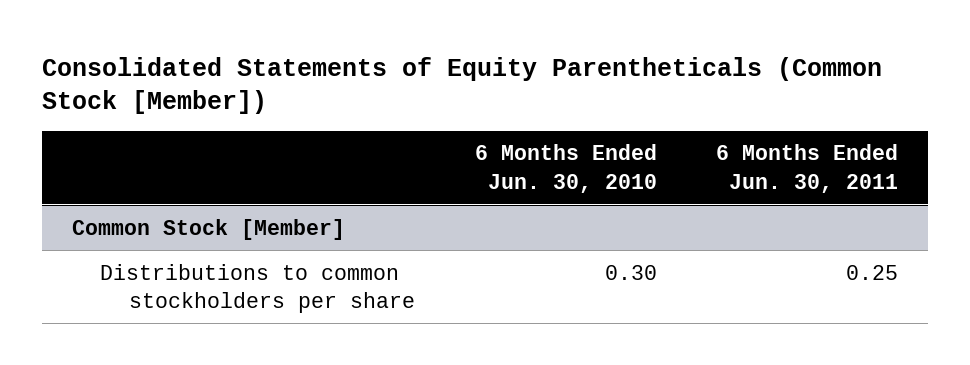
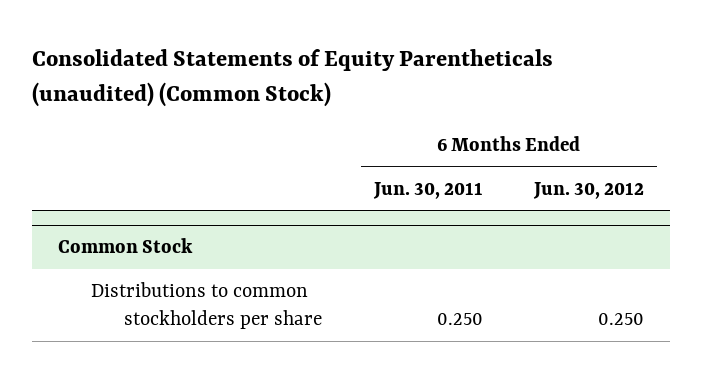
- Consolidated Statements of Equity Parentheticals (Common Stock [Member])
+ Consolidated Statements of Equity Parentheticals (unaudited) (Common Stock)
- | 6 Months Ended Jun. 30, 2010 | 6 Months Ended Jun. 30, 2011
+ | 6 Months Ended Jun. 30, 2011 | 6 Months Ended Jun. 30, 2012
- Common Stock [Member]
- Distributions to common stockholders per share | 0.30 | 0.25
+ Common Stock
+ Distributions to common stockholders per share | 0.250 | 0.250

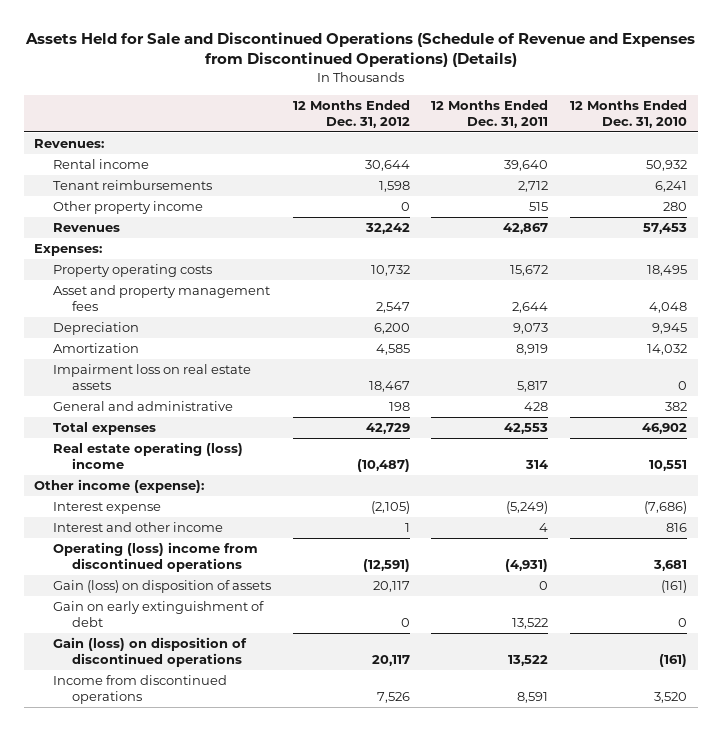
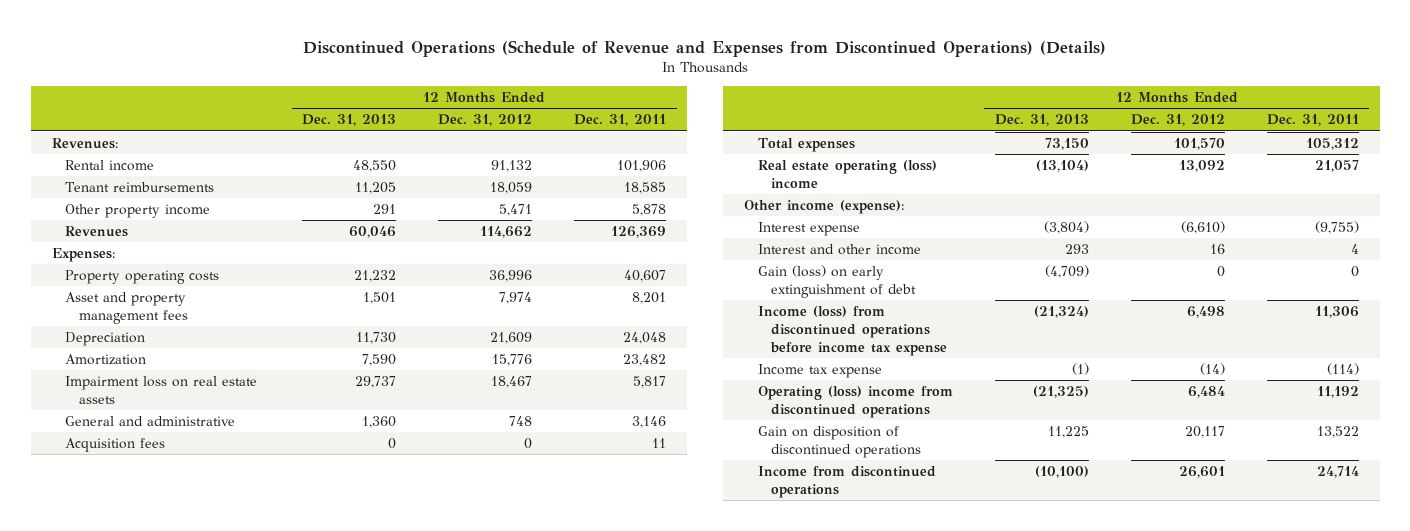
- Assets Held for Sale and Discontinued Operations (Schedule of Revenue and Expenses from Discontinued Operations) (Details)
+ Discontinued Operations (Schedule of Revenue and Expenses from Discontinued Operations) (Details)
- | 12 Months Ended Dec. 31, 2012 | 12 Months Ended Dec. 31, 2011 | 12 Months Ended Dec. 31, 2010
+ | 12 Months Ended Dec. 31, 2013 | 12 Months Ended Dec. 31, 2012 | 12 Months Ended Dec. 31, 2011
- Rental income | 30,644 | 39,640 | 50,932
- Tenant reimbursements | 1,598 | 2,712 | 6,241
- Other property income | 0 | 515 | 280
- Revenues | 32,242 | 42,867 | 57,453
+ Rental income | 48,550 | 91,132 | 101,906
+ Tenant reimbursements | 11,205 | 18,059 | 18,585
+ Other property income | 291 | 5,471 | 5,878
+ Revenues | 60,046 | 114,662 | 126,369
- Property operating costs | 10,732 | 15,672 | 18,495
- Asset and property management fees | 2,547 | 2,644 | 4,048
- Depreciation | 6,200 | 9,073 | 9,945
- Amortization | 4,585 | 8,919 | 14,032
+ Property operating costs | 21,232 | 36,996 | 40,607
+ Asset and property management fees | 1,501 | 7,974 | 8,201
+ Depreciation | 11,730 | 21,609 | 24,048
+ Amortization | 7,590 | 15,776 | 23,482
- General and administrative | 198 | 428 | 382
- Total expenses | 42,729 | 42,553 | 46,902
- Real estate operating (loss) income | (10,487) | 314 | 10,551
+ General and administrative | 1,360 | 748 | 3,146
+ Acquisition fees | 0 | 0 | 11
+ Total expenses | 73,150 | 101,570 | 105,312
+ Real estate operating (loss) income | (13,104) | 13,092 | 21,057
- Interest expense | (2,105) | (5,249) | (7,686)
- Interest and other income | 1 | 4 | 816
- Operating (loss) income from discontinued operations | (12,591) | (4,931) | 3,681
- Gain (loss) on disposition of assets | 20,117 | 0 | (161)
- Gain on early extinguishment of debt | 0 | 13,522 | 0
- Gain (loss) on disposition of discontinued operations | 20,117 | 13,522 | (161)
- Income from discontinued operations | 7,526 | 8,591 | 3,520
+ Interest expense | (3,804) | (6,610) | (9,755)
+ Interest and other income | 293 | 16 | 4
+ Gain (loss) on early extinguishment of debt | (4,709) | 0 | 0
+ Income (loss) from discontinued operations before income tax expense | (21,324) | 6,498 | 11,306
+ Income tax expense | (1) | (14) | (114)
+ Operating (loss) income from discontinued operations | (21,325) | 6,484 | 11,192
+ Gain on disposition of discontinued operations | 11,225 | 20,117 | 13,522
+ Income from discontinued operations | (10,100) | 26,601 | 24,714

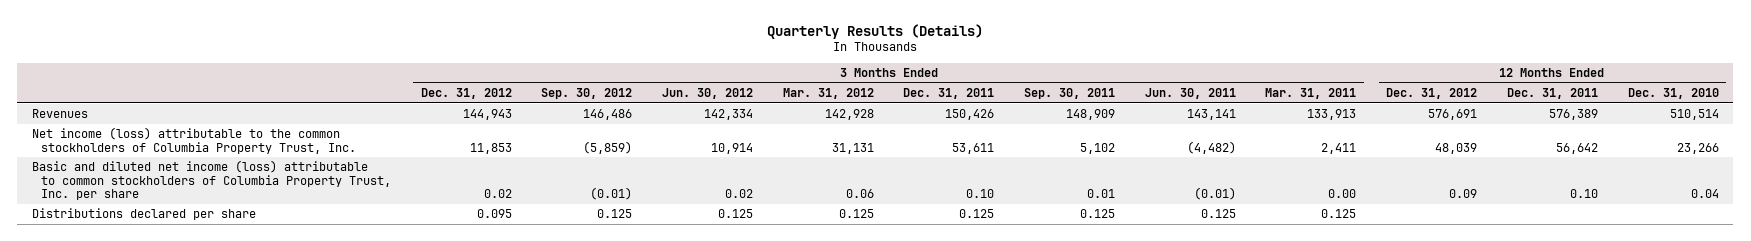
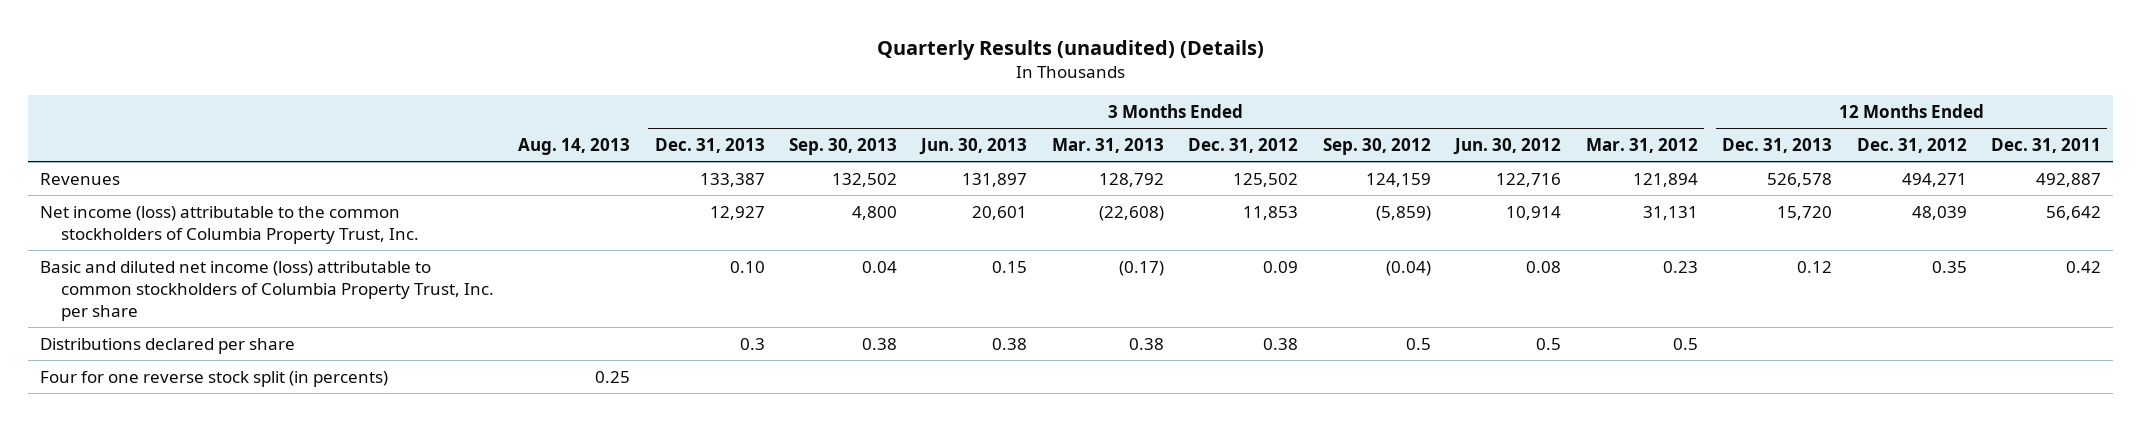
- Quarterly Results (Details)
+ Quarterly Results (unaudited) (Details)
- | 3 Months Ended Dec. 31, 2012 | 3 Months Ended Sep. 30, 2012 | 3 Months Ended Jun. 30, 2012 | 3 Months Ended Mar. 31, 2012 | 3 Months Ended Dec. 31, 2011 | 3 Months Ended Sep. 30, 2011 | 3 Months Ended Jun. 30, 2011 | 3 Months Ended Mar. 31, 2011 | 12 Months Ended Dec. 31, 2012 | 12 Months Ended Dec. 31, 2011 | 12 Months Ended Dec. 31, 2010
+ | Aug. 14, 2013 | 3 Months Ended Dec. 31, 2013 | 3 Months Ended Sep. 30, 2013 | 3 Months Ended Jun. 30, 2013 | 3 Months Ended Mar. 31, 2013 | 3 Months Ended Dec. 31, 2012 | 3 Months Ended Sep. 30, 2012 | 3 Months Ended Jun. 30, 2012 | 3 Months Ended Mar. 31, 2012 | 12 Months Ended Dec. 31, 2013 | 12 Months Ended Dec. 31, 2012 | 12 Months Ended Dec. 31, 2011
- Revenues | 144,943 | 146,486 | 142,334 | 142,928 | 150,426 | 148,909 | 143,141 | 133,913 | 576,691 | 576,389 | 510,514
+ Revenues | | 133,387 | 132,502 | 131,897 | 128,792 | 125,502 | 124,159 | 122,716 | 121,894 | 526,578 | 494,271 | 492,887
- Basic and diluted net income (loss) attributable to common stockholders of Columbia Property Trust, Inc. per share | 0.02 | (0.01) | 0.02 | 0.06 | 0.10 | 0.01 | (0.01) | 0.00 | 0.09 | 0.10 | 0.04
- Distributions declared per share | 0.095 | 0.125 | 0.125 | 0.125 | 0.125 | 0.125 | 0.125 | 0.125 | | |
+ Basic and diluted net income (loss) attributable to common stockholders of Columbia Property Trust, Inc. per share | | 0.10 | 0.04 | 0.15 | (0.17) | 0.09 | (0.04) | 0.08 | 0.23 | 0.12 | 0.35 | 0.42
+ Distributions declared per share | | 0.3 | 0.38 | 0.38 | 0.38 | 0.38 | 0.5 | 0.5 | 0.5 | | |
+ Four for one reverse stock split (in percents) | 0.25 | | | | | | | | | | |

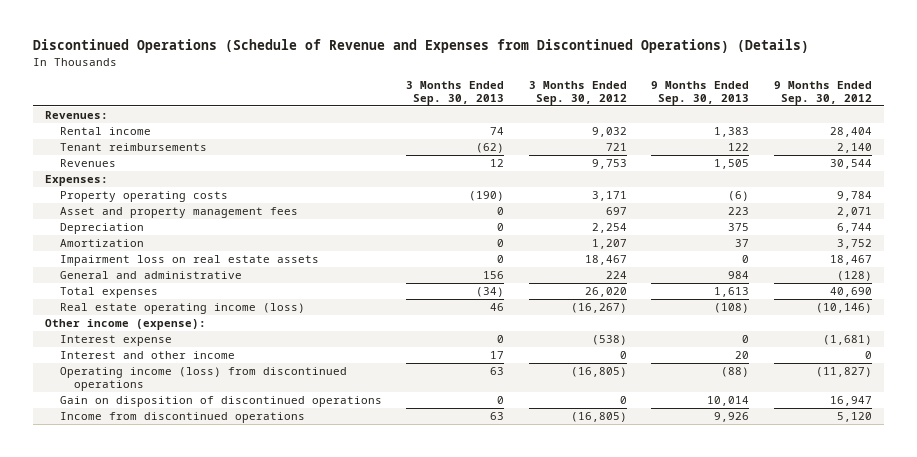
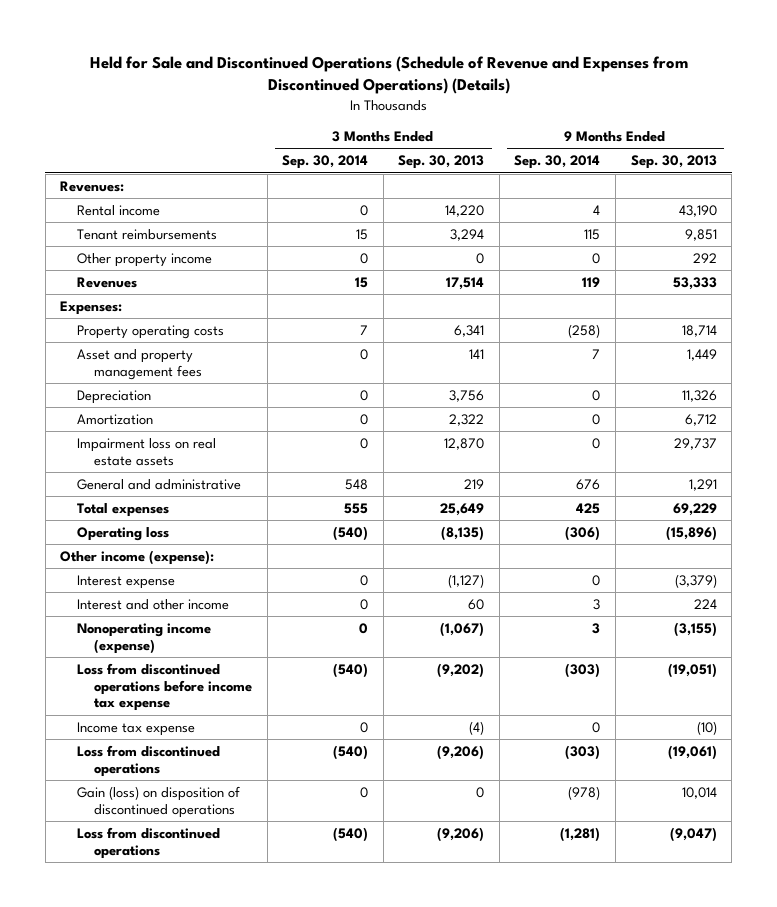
- Discontinued Operations (Schedule of Revenue and Expenses from Discontinued Operations) (Details)
+ Held for Sale and Discontinued Operations (Schedule of Revenue and Expenses from Discontinued Operations) (Details)
- | 3 Months Ended Sep. 30, 2013 | 3 Months Ended Sep. 30, 2012 | 9 Months Ended Sep. 30, 2013 | 9 Months Ended Sep. 30, 2012
+ | 3 Months Ended Sep. 30, 2014 | 3 Months Ended Sep. 30, 2013 | 9 Months Ended Sep. 30, 2014 | 9 Months Ended Sep. 30, 2013
- Rental income | 74 | 9,032 | 1,383 | 28,404
- Tenant reimbursements | (62) | 721 | 122 | 2,140
- Revenues | 12 | 9,753 | 1,505 | 30,544
+ Rental income | 0 | 14,220 | 4 | 43,190
+ Tenant reimbursements | 15 | 3,294 | 115 | 9,851
+ Other property income | 0 | 0 | 0 | 292
+ Revenues | 15 | 17,514 | 119 | 53,333
- Property operating costs | (190) | 3,171 | (6) | 9,784
- Asset and property management fees | 0 | 697 | 223 | 2,071
- Depreciation | 0 | 2,254 | 375 | 6,744
- Amortization | 0 | 1,207 | 37 | 3,752
- Impairment loss on real estate assets | 0 | 18,467 | 0 | 18,467
- General and administrative | 156 | 224 | 984 | (128)
- Total expenses | (34) | 26,020 | 1,613 | 40,690
- Real estate operating income (loss) | 46 | (16,267) | (108) | (10,146)
+ Property operating costs | 7 | 6,341 | (258) | 18,714
+ Asset and property management fees | 0 | 141 | 7 | 1,449
+ Depreciation | 0 | 3,756 | 0 | 11,326
+ Amortization | 0 | 2,322 | 0 | 6,712
+ Impairment loss on real estate assets | 0 | 12,870 | 0 | 29,737
+ General and administrative | 548 | 219 | 676 | 1,291
+ Total expenses | 555 | 25,649 | 425 | 69,229
+ Operating loss | (540) | (8,135) | (306) | (15,896)
- Interest expense | 0 | (538) | 0 | (1,681)
- Interest and other income | 17 | 0 | 20 | 0
- Operating income (loss) from discontinued operations | 63 | (16,805) | (88) | (11,827)
- Gain on disposition of discontinued operations | 0 | 0 | 10,014 | 16,947
- Income from discontinued operations | 63 | (16,805) | 9,926 | 5,120
+ Interest expense | 0 | (1,127) | 0 | (3,379)
+ Interest and other income | 0 | 60 | 3 | 224
+ Nonoperating income (expense) | 0 | (1,067) | 3 | (3,155)
+ Loss from discontinued operations before income tax expense | (540) | (9,202) | (303) | (19,051)
+ Income tax expense | 0 | (4) | 0 | (10)
+ Loss from discontinued operations | (540) | (9,206) | (303) | (19,061)
+ Gain (loss) on disposition of discontinued operations | 0 | 0 | (978) | 10,014
+ Loss from discontinued operations | (540) | (9,206) | (1,281) | (9,047)

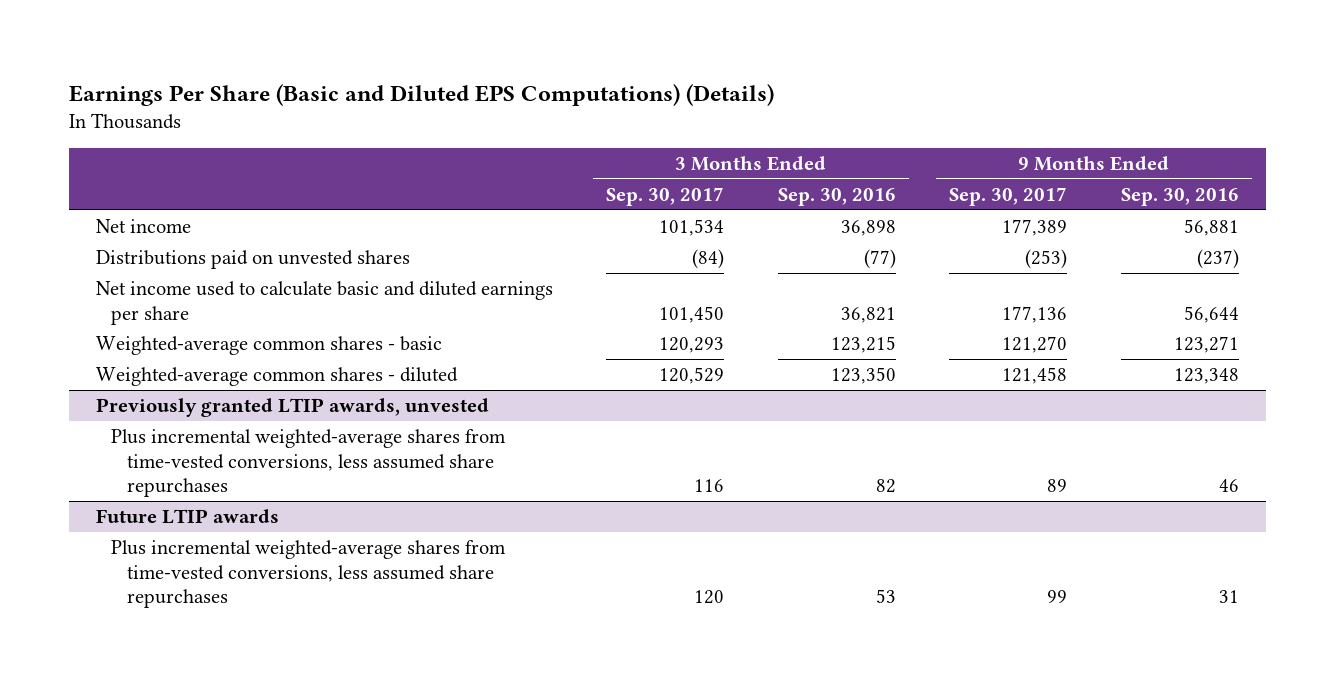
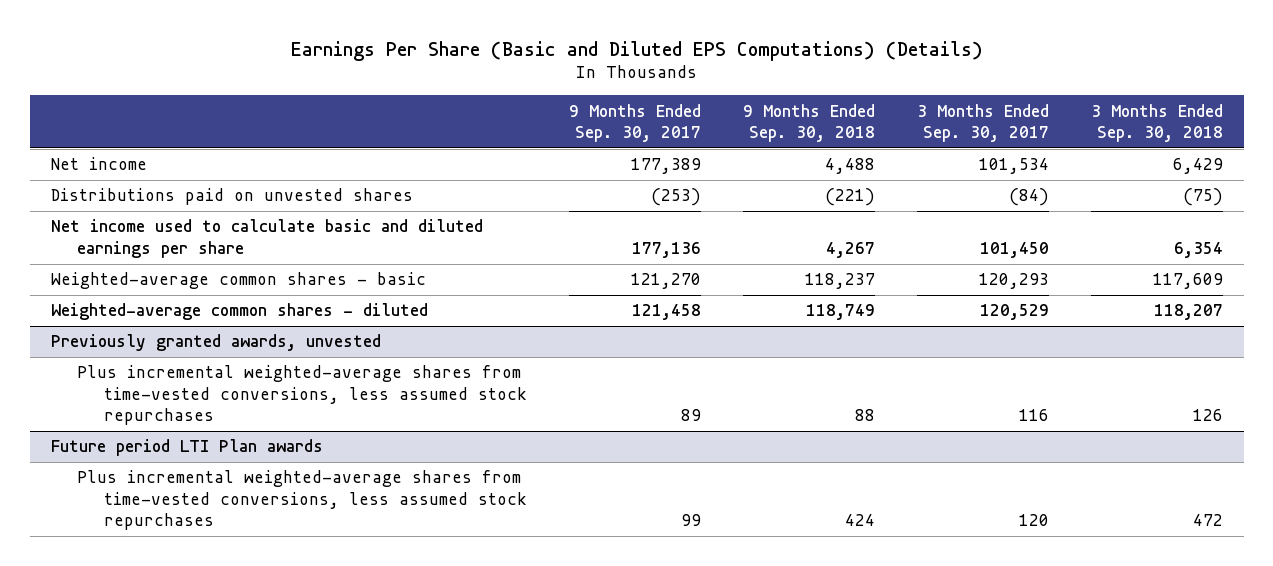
- | 3 Months Ended Sep. 30, 2017 | 3 Months Ended Sep. 30, 2016 | 9 Months Ended Sep. 30, 2017 | 9 Months Ended Sep. 30, 2016
+ | 9 Months Ended Sep. 30, 2017 | 9 Months Ended Sep. 30, 2018 | 3 Months Ended Sep. 30, 2017 | 3 Months Ended Sep. 30, 2018
- Previously granted LTIP awards, unvested
- Plus incremental weighted-average shares from time-vested conversions, less assumed share repurchases | 116 | 82 | 89 | 46
- Future LTIP awards
- Plus incremental weighted-average shares from time-vested conversions, less assumed share repurchases | 120 | 53 | 99 | 31
+ Previously granted awards, unvested
+ Plus incremental weighted-average shares from time-vested conversions, less assumed stock repurchases | 89 | 88 | 116 | 126
+ Future period LTI Plan awards
+ Plus incremental weighted-average shares from time-vested conversions, less assumed stock repurchases | 99 | 424 | 120 | 472

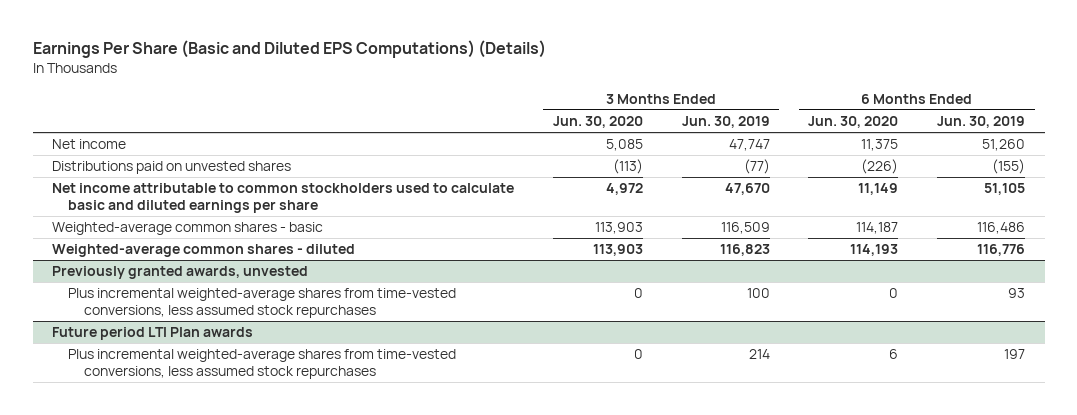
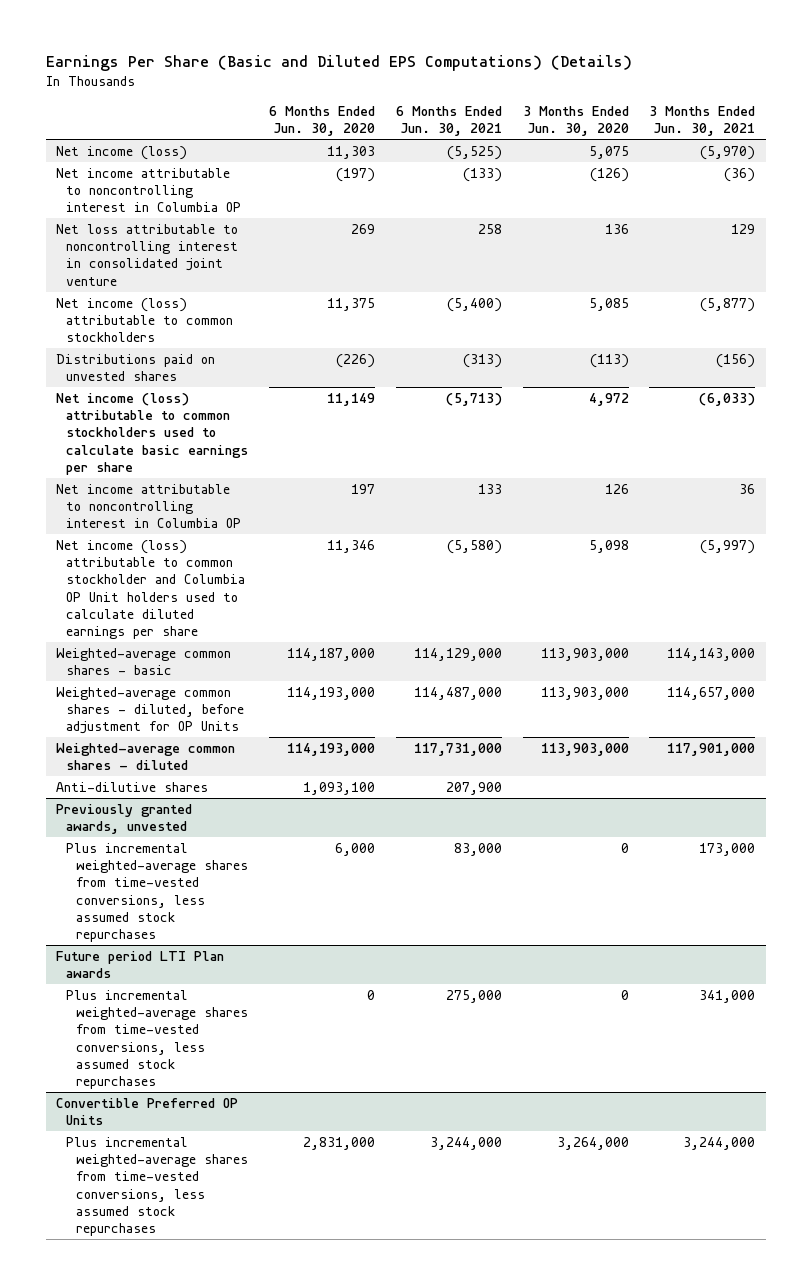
- | 3 Months Ended Jun. 30, 2020 | 3 Months Ended Jun. 30, 2019 | 6 Months Ended Jun. 30, 2020 | 6 Months Ended Jun. 30, 2019
+ | 6 Months Ended Jun. 30, 2020 | 6 Months Ended Jun. 30, 2021 | 3 Months Ended Jun. 30, 2020 | 3 Months Ended Jun. 30, 2021
- Net income | 5,085 | 47,747 | 11,375 | 51,260
+ Net income (loss) | 11,303 | (5,525) | 5,075 | (5,970)
+ Net income attributable to noncontrolling interest in Columbia OP | (197) | (133) | (126) | (36)
+ Net loss attributable to noncontrolling interest in consolidated joint venture | 269 | 258 | 136 | 129
+ Net income (loss) attributable to common stockholders | 11,375 | (5,400) | 5,085 | (5,877)
- Net income attributable to common stockholders used to calculate basic and diluted earnings per share | 4,972 | 47,670 | 11,149 | 51,105
- Weighted-average common shares - basic | 113,903 | 116,509 | 114,187 | 116,486
- Weighted-average common shares - diluted | 113,903 | 116,823 | 114,193 | 116,776
+ Net income (loss) attributable to common stockholders used to calculate basic earnings per share | 11,149 | (5,713) | 4,972 | (6,033)
+ Net income attributable to noncontrolling interest in Columbia OP | 197 | 133 | 126 | 36
+ Net income (loss) attributable to common stockholder and Columbia OP Unit holders used to calculate diluted earnings per share | 11,346 | (5,580) | 5,098 | (5,997)
+ Weighted-average common shares - basic | 114,187,000 | 114,129,000 | 113,903,000 | 114,143,000
+ Weighted-average common shares - diluted, before adjustment for OP Units | 114,193,000 | 114,487,000 | 113,903,000 | 114,657,000
+ Weighted-average common shares - diluted | 114,193,000 | 117,731,000 | 113,903,000 | 117,901,000
+ Anti-dilutive shares | 1,093,100 | 207,900 | |
@ Previously granted awards, unvested
- Plus incremental weighted-average shares from time-vested conversions, less assumed stock repurchases | 0 | 100 | 0 | 93
+ Plus incremental weighted-average shares from time-vested conversions, less assumed stock repurchases | 6,000 | 83,000 | 0 | 173,000
@ Future period LTI Plan awards
- Plus incremental weighted-average shares from time-vested conversions, less assumed stock repurchases | 0 | 214 | 6 | 197
+ Plus incremental weighted-average shares from time-vested conversions, less assumed stock repurchases | 0 | 275,000 | 0 | 341,000
+ Convertible Preferred OP Units
+ Plus incremental weighted-average shares from time-vested conversions, less assumed stock repurchases | 2,831,000 | 3,244,000 | 3,264,000 | 3,244,000

